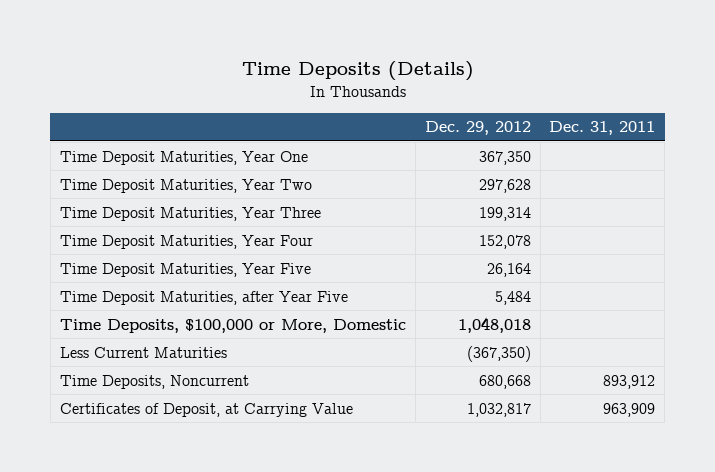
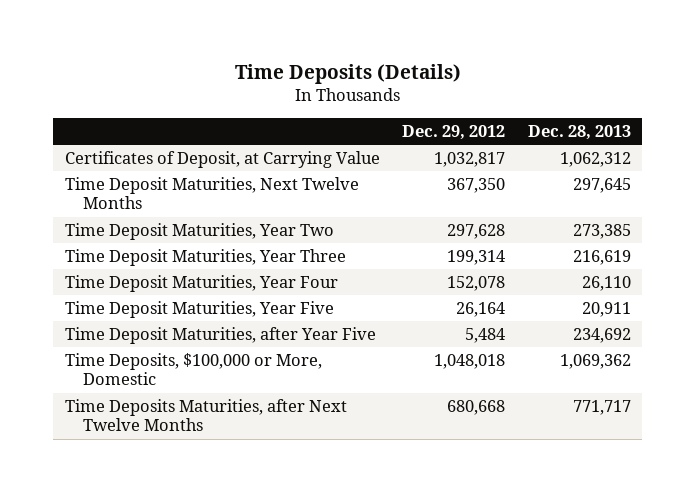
- | Dec. 29, 2012 | Dec. 31, 2011
+ | Dec. 29, 2012 | Dec. 28, 2013
- Time Deposit Maturities, Year One | 367,350 |
moved up: Certificates of Deposit, at Carrying Value | 1,032,817 | 1,062,312
+ Time Deposit Maturities, Next Twelve Months | 367,350 | 297,645
- Less Current Maturities | (367,350) |
- Time Deposits, Noncurrent | 680,668 | 893,912
+ Time Deposits Maturities, after Next Twelve Months | 680,668 | 771,717

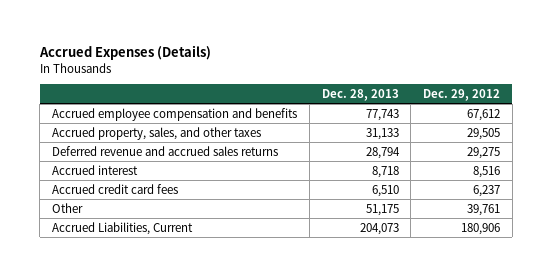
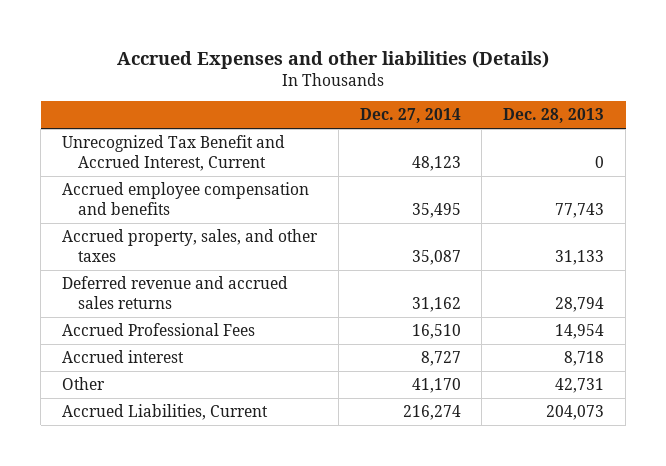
- Accrued Expenses (Details)
+ Accrued Expenses and other liabilities (Details)
- | Dec. 28, 2013 | Dec. 29, 2012
+ | Dec. 27, 2014 | Dec. 28, 2013
+ Unrecognized Tax Benefit and Accrued Interest, Current | 48,123 | 0
+ Accrued Professional Fees | 16,510 | 14,954
- Accrued credit card fees | 6,510 | 6,237
- Other | 51,175 | 39,761
+ Other | 41,170 | 42,731

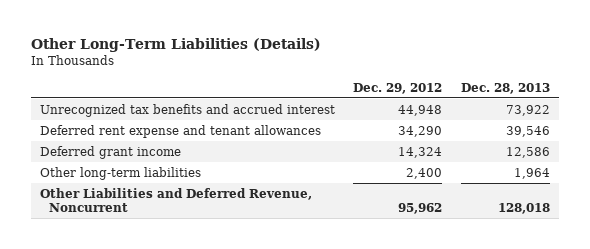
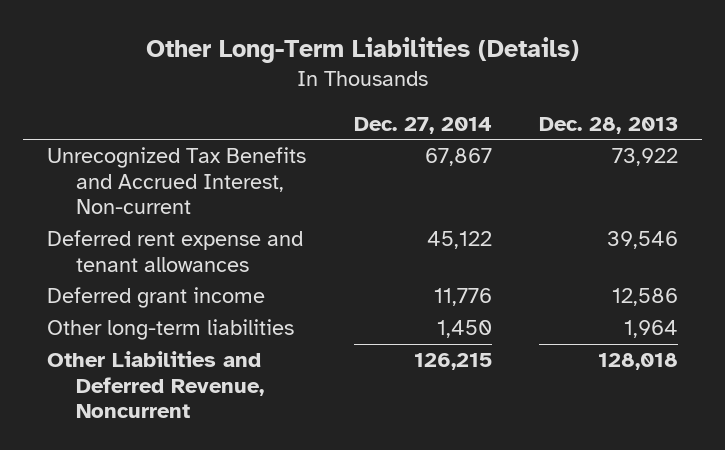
- | Dec. 29, 2012 | Dec. 28, 2013
+ | Dec. 27, 2014 | Dec. 28, 2013
- Unrecognized tax benefits and accrued interest | 44,948 | 73,922
+ Unrecognized Tax Benefits and Accrued Interest, Non-current | 67,867 | 73,922

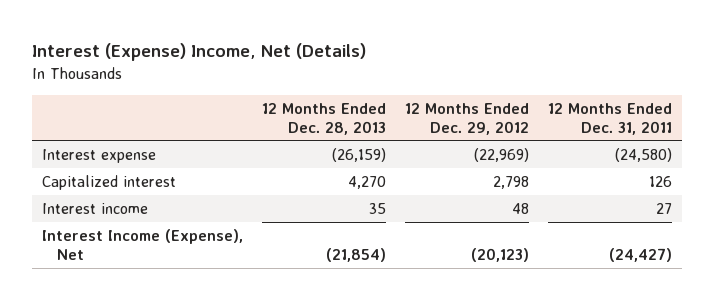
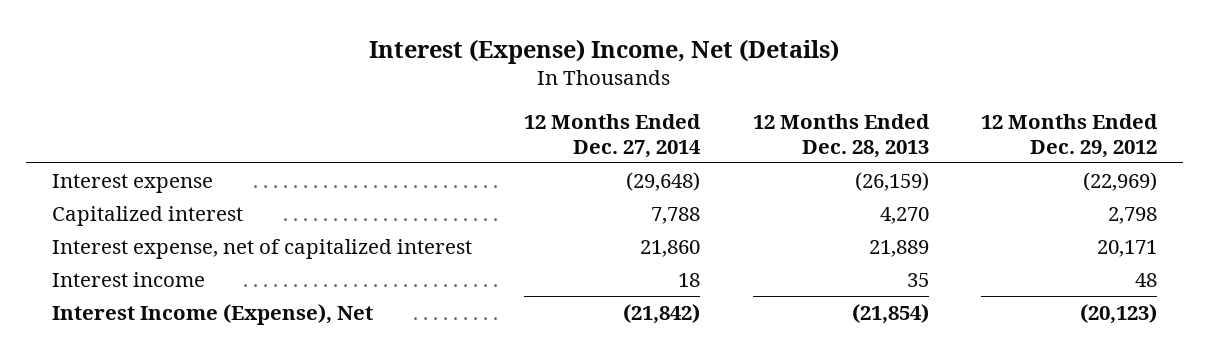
- | 12 Months Ended Dec. 28, 2013 | 12 Months Ended Dec. 29, 2012 | 12 Months Ended Dec. 31, 2011
+ | 12 Months Ended Dec. 27, 2014 | 12 Months Ended Dec. 28, 2013 | 12 Months Ended Dec. 29, 2012
+ Interest expense, net of capitalized interest | 21,860 | 21,889 | 20,171

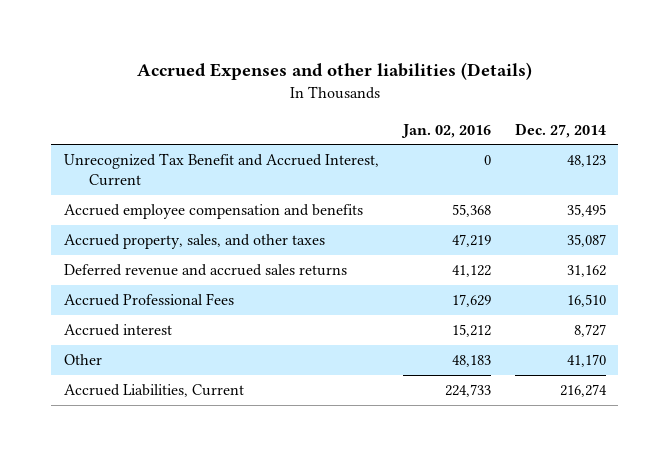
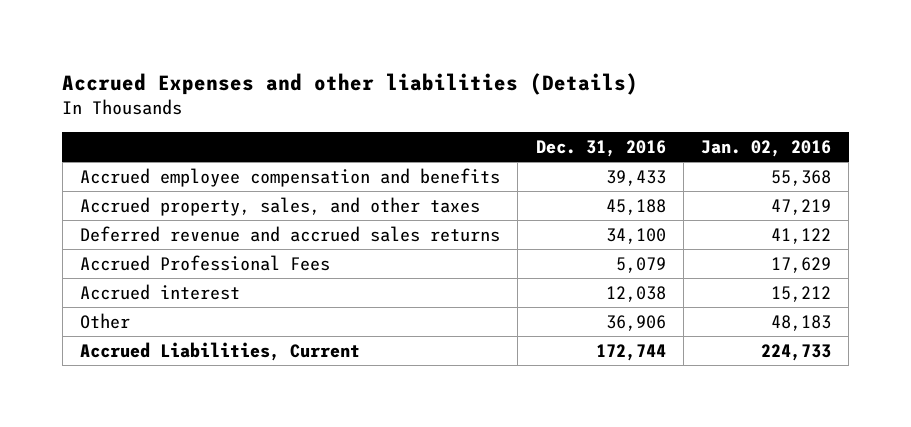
- | Jan. 02, 2016 | Dec. 27, 2014
+ | Dec. 31, 2016 | Jan. 02, 2016
- Unrecognized Tax Benefit and Accrued Interest, Current | 0 | 48,123

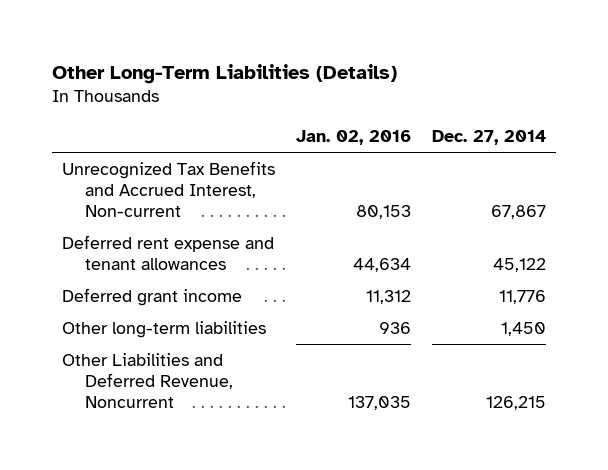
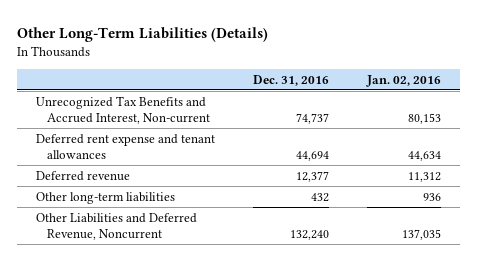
- | Jan. 02, 2016 | Dec. 27, 2014
+ | Dec. 31, 2016 | Jan. 02, 2016
- Deferred grant income | 11,312 | 11,776
+ Deferred revenue | 12,377 | 11,312

